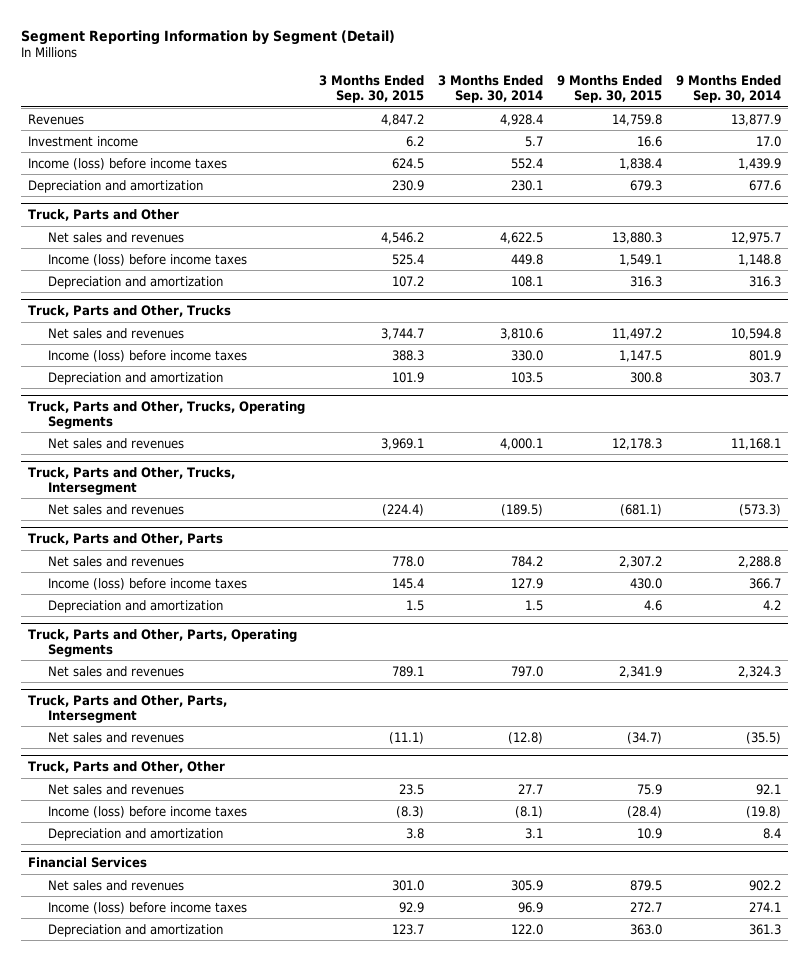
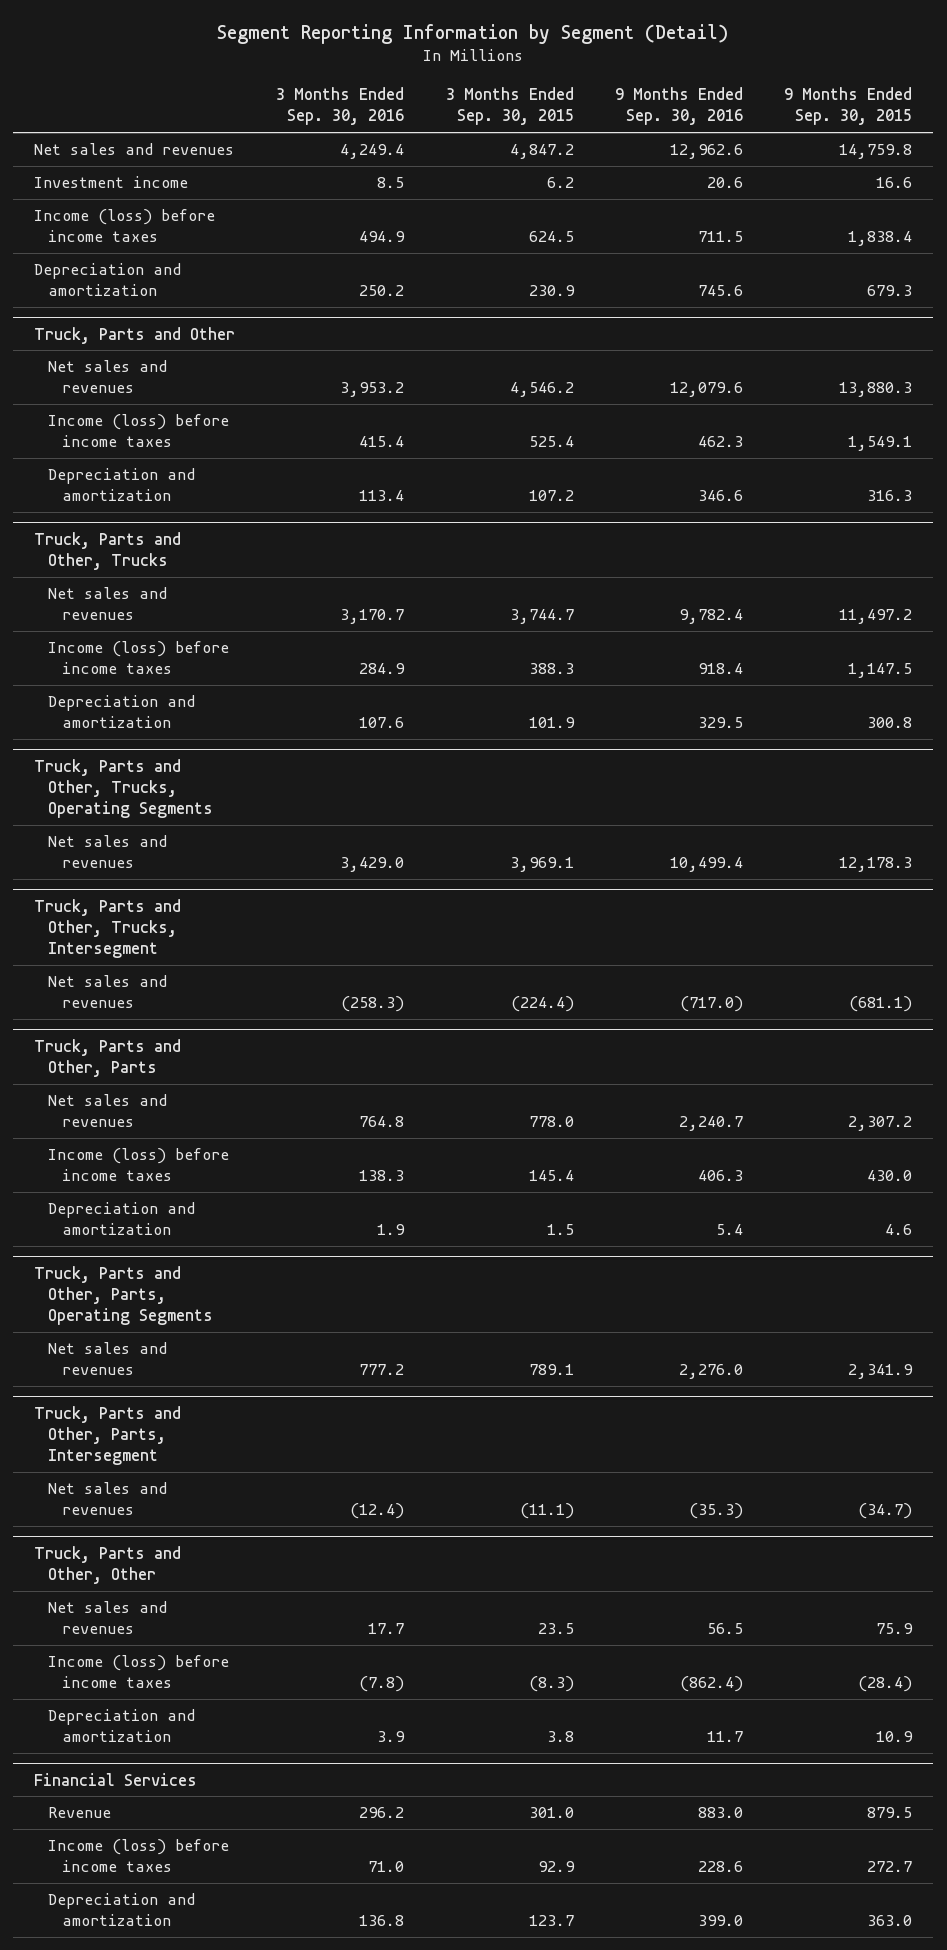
- | 3 Months Ended Sep. 30, 2015 | 3 Months Ended Sep. 30, 2014 | 9 Months Ended Sep. 30, 2015 | 9 Months Ended Sep. 30, 2014
+ | 3 Months Ended Sep. 30, 2016 | 3 Months Ended Sep. 30, 2015 | 9 Months Ended Sep. 30, 2016 | 9 Months Ended Sep. 30, 2015
- Revenues | 4,847.2 | 4,928.4 | 14,759.8 | 13,877.9
+ Net sales and revenues | 4,249.4 | 4,847.2 | 12,962.6 | 14,759.8
@ Financial Services
- Net sales and revenues | 301.0 | 305.9 | 879.5 | 902.2
+ Revenue | 296.2 | 301.0 | 883.0 | 879.5

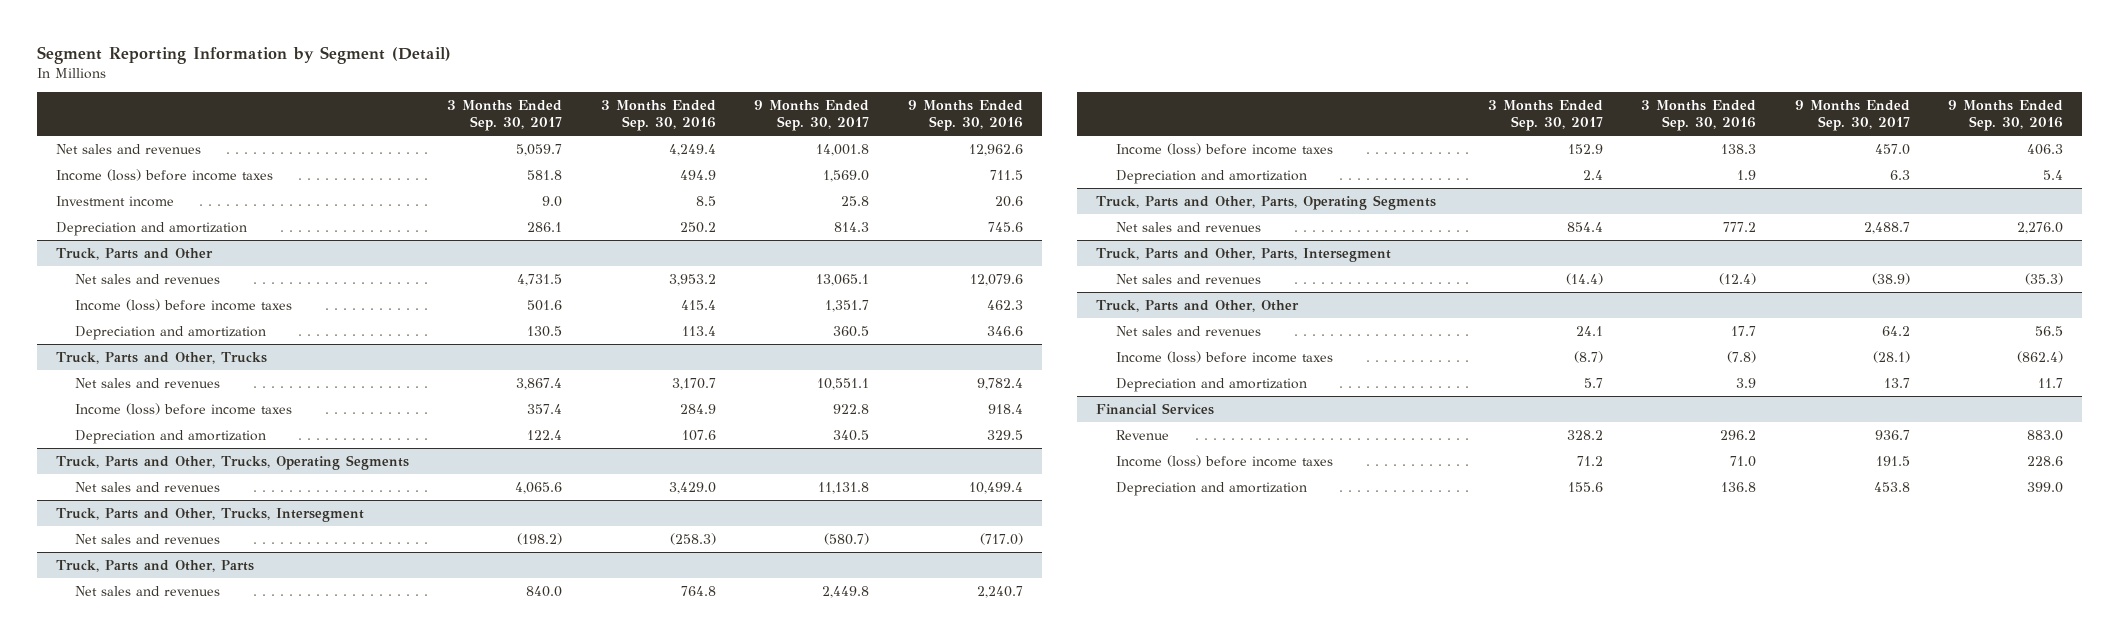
- | 3 Months Ended Sep. 30, 2016 | 3 Months Ended Sep. 30, 2015 | 9 Months Ended Sep. 30, 2016 | 9 Months Ended Sep. 30, 2015
+ | 3 Months Ended Sep. 30, 2017 | 3 Months Ended Sep. 30, 2016 | 9 Months Ended Sep. 30, 2017 | 9 Months Ended Sep. 30, 2016
moved down: Investment income | 9.0 | 8.5 | 25.8 | 20.6

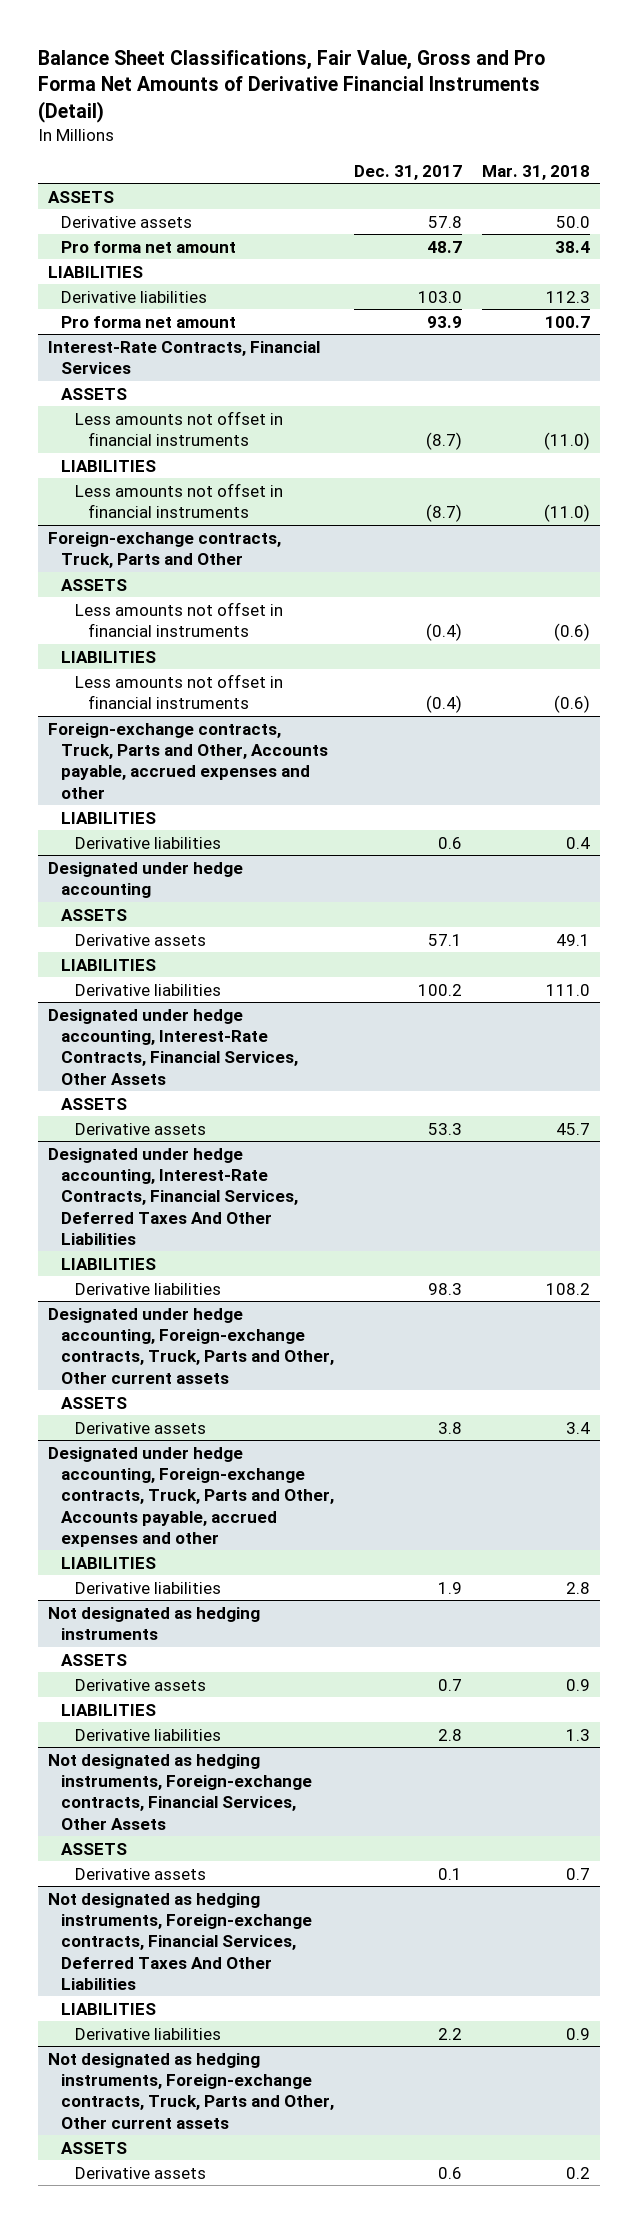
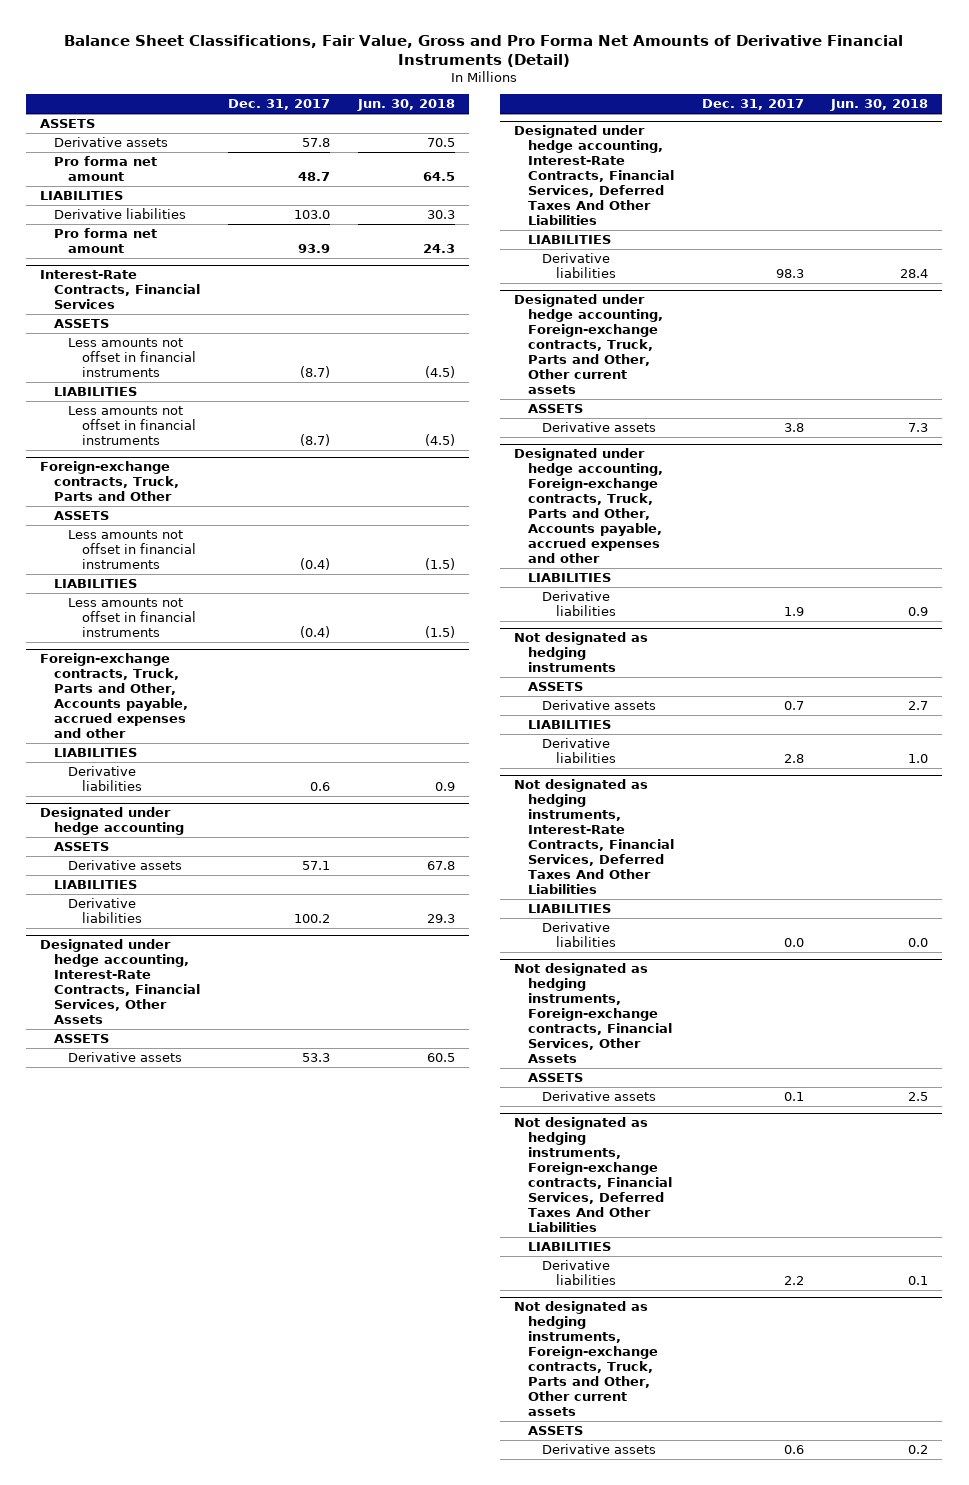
- | Dec. 31, 2017 | Mar. 31, 2018
+ | Dec. 31, 2017 | Jun. 30, 2018
+ Not designated as hedging instruments, Interest-Rate Contracts, Financial Services, Deferred Taxes And Other Liabilities
+ LIABILITIES
+ Derivative liabilities | 0.0 | 0.0

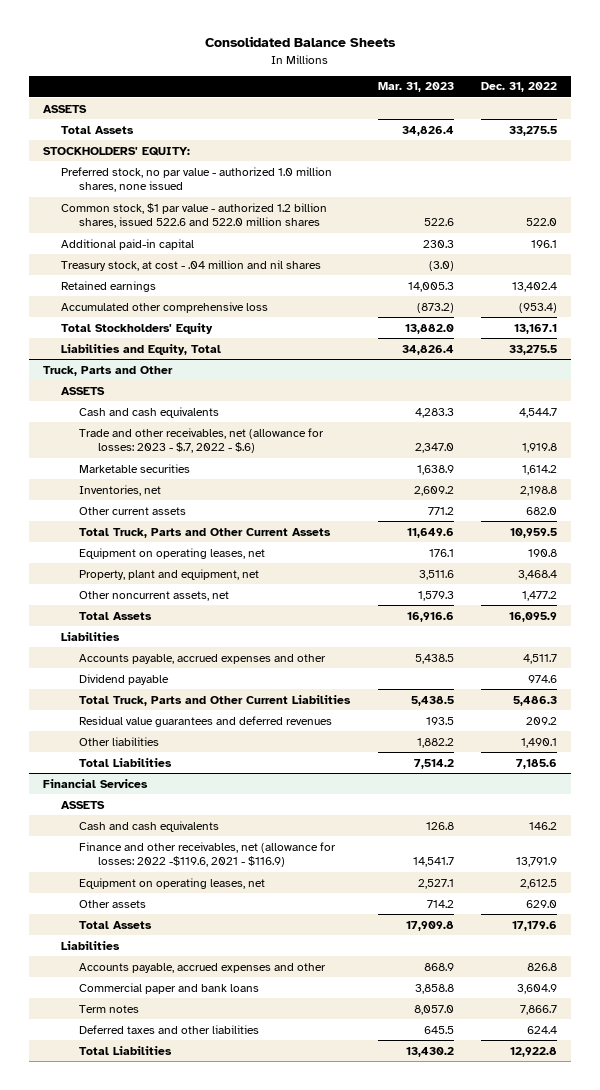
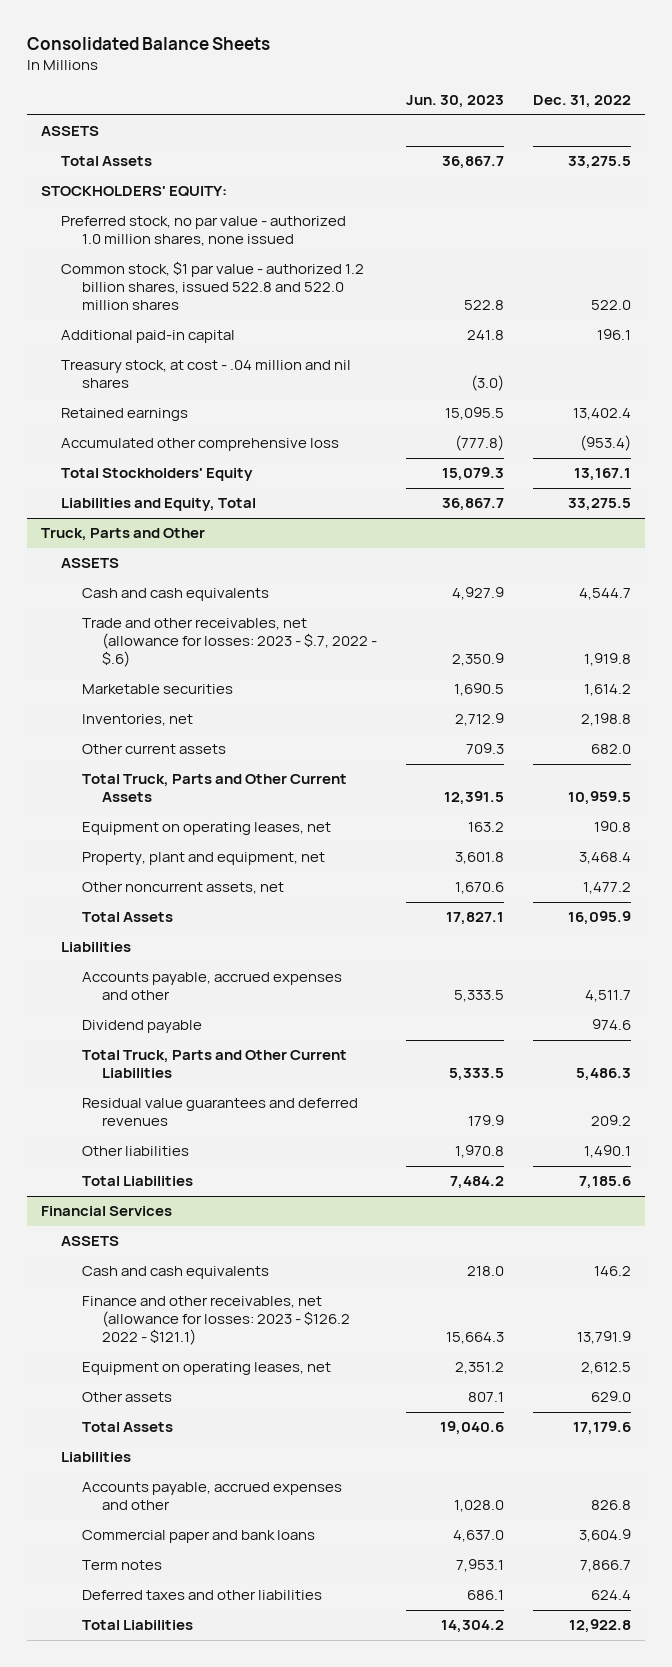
- | Mar. 31, 2023 | Dec. 31, 2022
+ | Jun. 30, 2023 | Dec. 31, 2022
- Common stock, $1 par value - authorized 1.2 billion shares, issued 522.6 and 522.0 million shares | 522.6 | 522.0
+ Common stock, $1 par value - authorized 1.2 billion shares, issued 522.8 and 522.0 million shares | 522.8 | 522.0
@ Financial Services
- Finance and other receivables, net (allowance for losses: 2022 -$119.6, 2021 - $116.9) | 14,541.7 | 13,791.9
+ Finance and other receivables, net (allowance for losses: 2023 - $126.2 2022 - $121.1) | 15,664.3 | 13,791.9

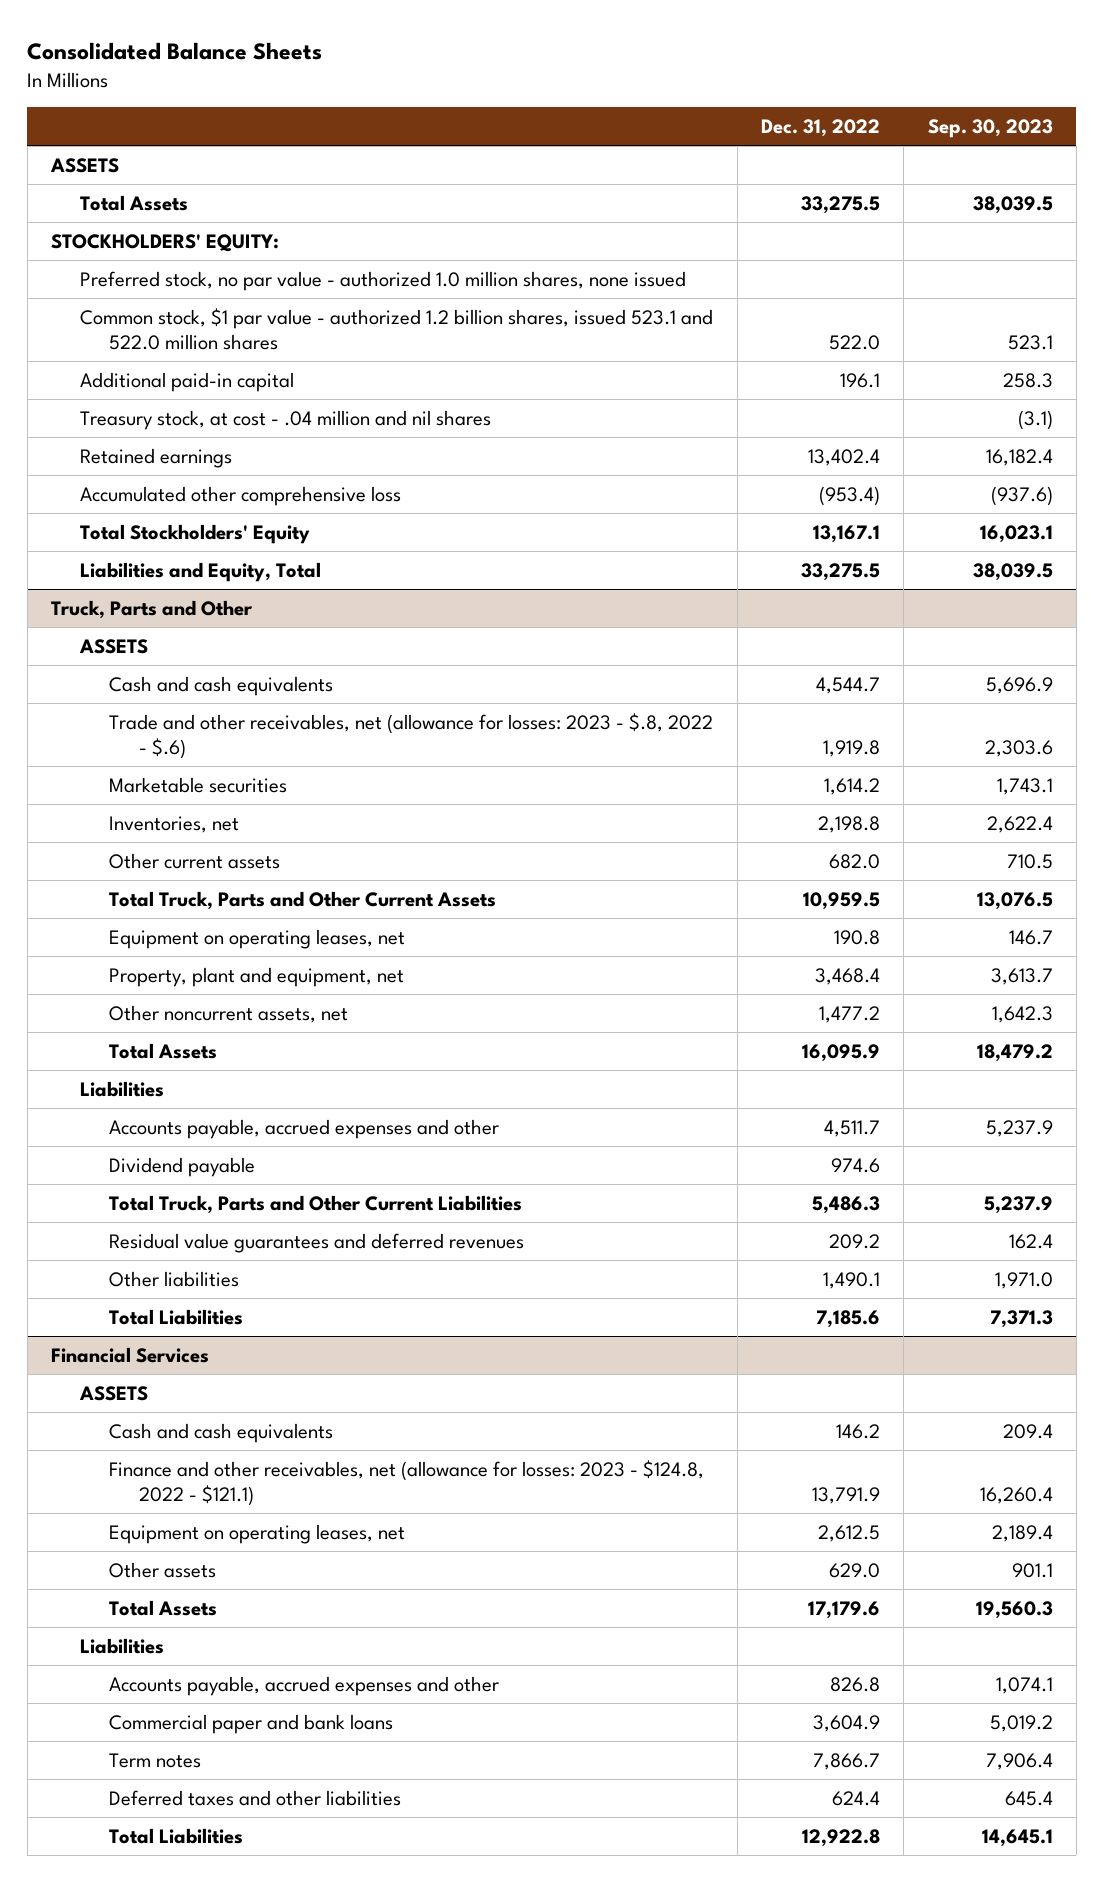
- | Jun. 30, 2023 | Dec. 31, 2022
+ | Dec. 31, 2022 | Sep. 30, 2023
- Common stock, $1 par value - authorized 1.2 billion shares, issued 522.8 and 522.0 million shares | 522.8 | 522.0
+ Common stock, $1 par value - authorized 1.2 billion shares, issued 523.1 and 522.0 million shares | 522.0 | 523.1
@ Truck, Parts and Other
- Trade and other receivables, net (allowance for losses: 2023 - $.7, 2022 - $.6) | 2,350.9 | 1,919.8
+ Trade and other receivables, net (allowance for losses: 2023 - $.8, 2022 - $.6) | 1,919.8 | 2,303.6
@ Financial Services
- Finance and other receivables, net (allowance for losses: 2023 - $126.2 2022 - $121.1) | 15,664.3 | 13,791.9
+ Finance and other receivables, net (allowance for losses: 2023 - $124.8, 2022 - $121.1) | 13,791.9 | 16,260.4

